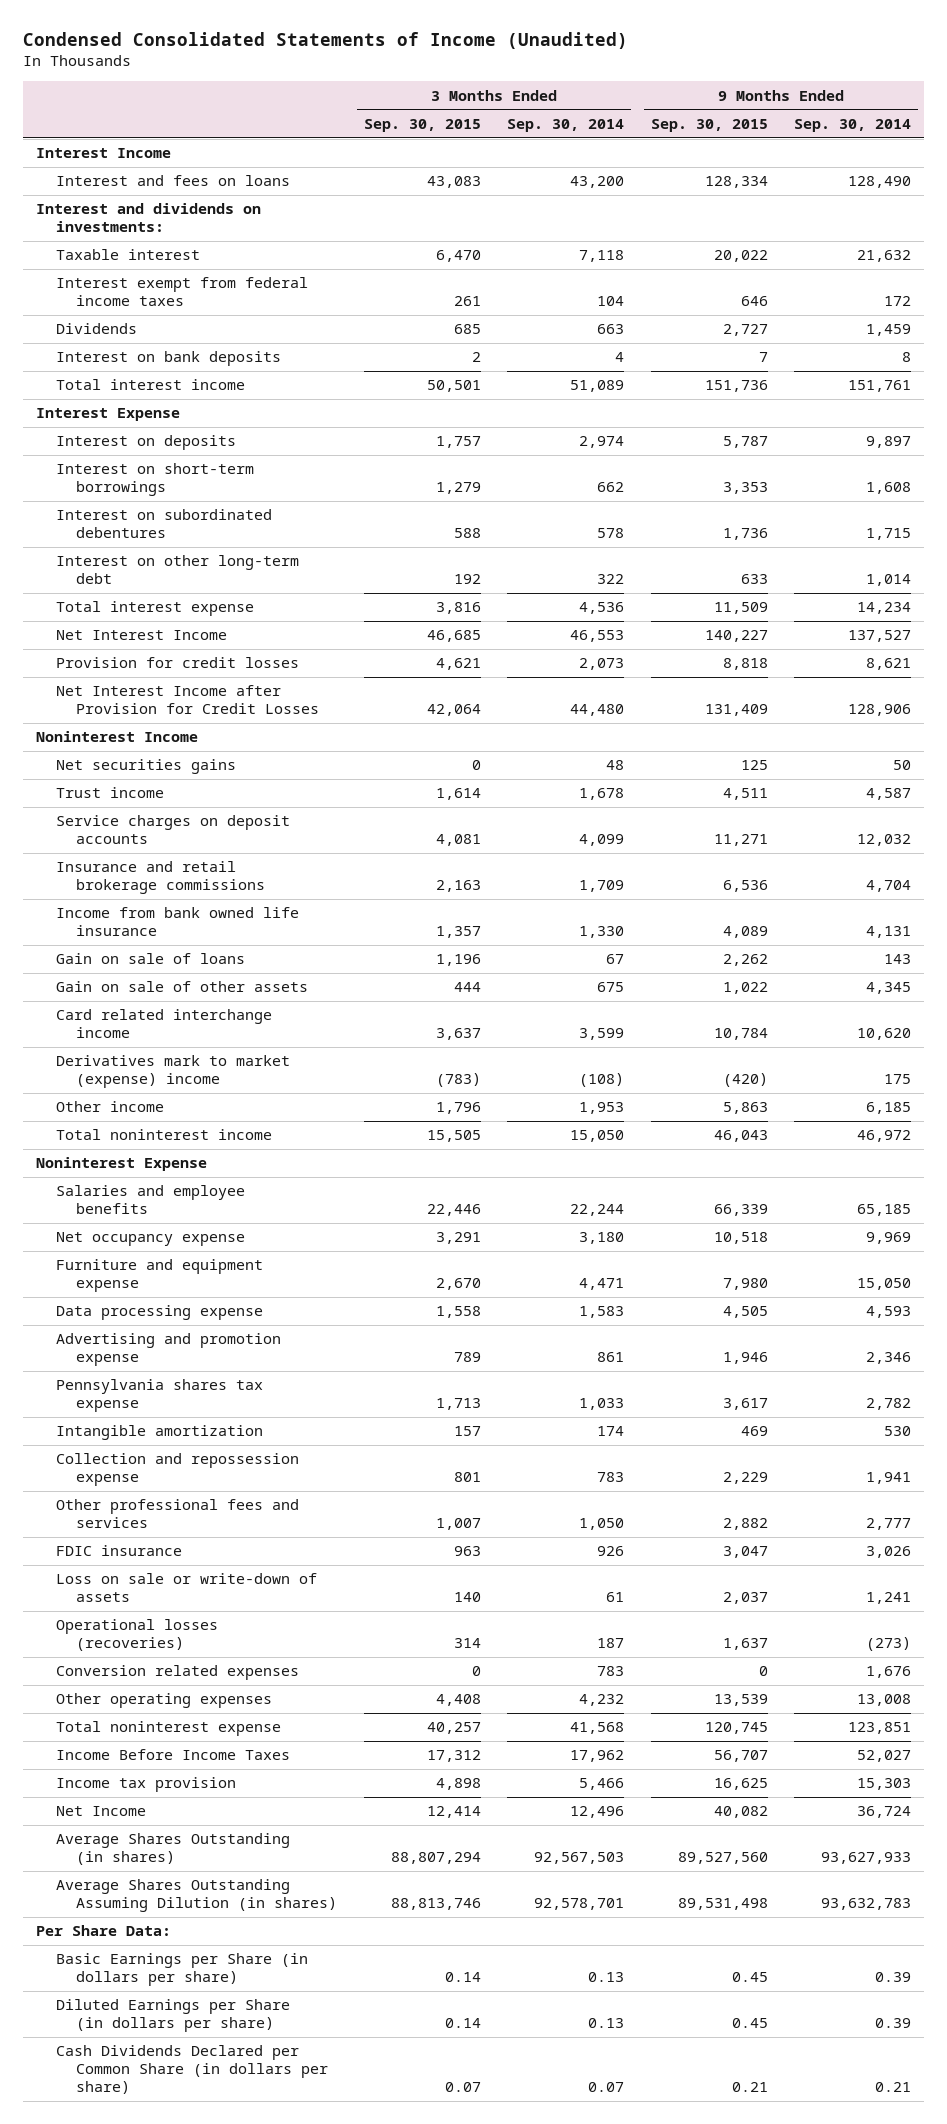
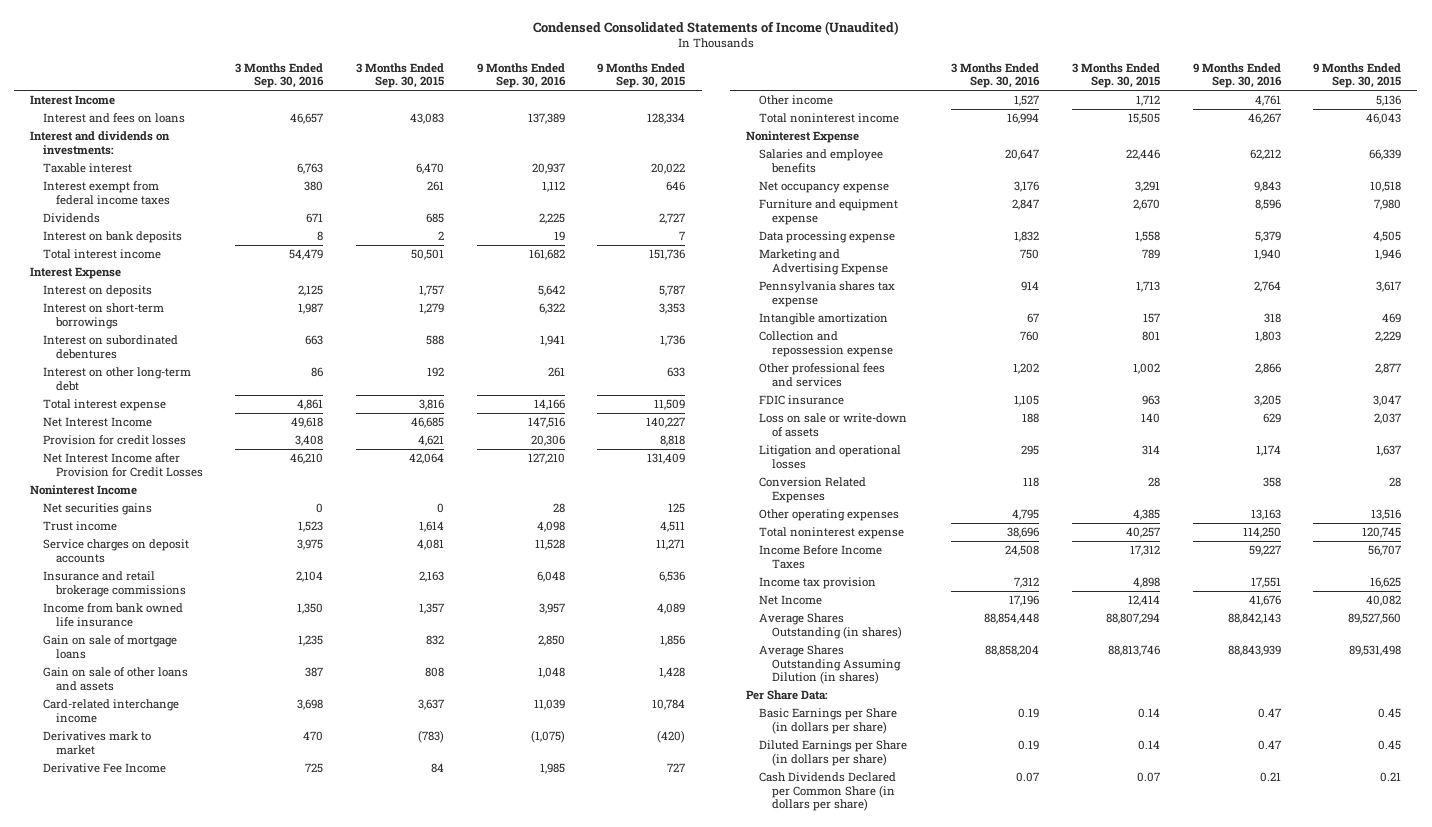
- | 3 Months Ended Sep. 30, 2015 | 3 Months Ended Sep. 30, 2014 | 9 Months Ended Sep. 30, 2015 | 9 Months Ended Sep. 30, 2014
+ | 3 Months Ended Sep. 30, 2016 | 3 Months Ended Sep. 30, 2015 | 9 Months Ended Sep. 30, 2016 | 9 Months Ended Sep. 30, 2015
- Gain on sale of loans | 1,196 | 67 | 2,262 | 143
- Gain on sale of other assets | 444 | 675 | 1,022 | 4,345
- Card related interchange income | 3,637 | 3,599 | 10,784 | 10,620
- Derivatives mark to market (expense) income | (783) | (108) | (420) | 175
- Other income | 1,796 | 1,953 | 5,863 | 6,185
+ Gain on sale of mortgage loans | 1,235 | 832 | 2,850 | 1,856
+ Gain on sale of other loans and assets | 387 | 808 | 1,048 | 1,428
+ Card-related interchange income | 3,698 | 3,637 | 11,039 | 10,784
+ Derivatives mark to market | 470 | (783) | (1,075) | (420)
+ Derivative Fee Income | 725 | 84 | 1,985 | 727
+ Other income | 1,527 | 1,712 | 4,761 | 5,136
- Advertising and promotion expense | 789 | 861 | 1,946 | 2,346
+ Marketing and Advertising Expense | 750 | 789 | 1,940 | 1,946
- Other professional fees and services | 1,007 | 1,050 | 2,882 | 2,777
+ Other professional fees and services | 1,202 | 1,002 | 2,866 | 2,877
- Operational losses (recoveries) | 314 | 187 | 1,637 | (273)
- Conversion related expenses | 0 | 783 | 0 | 1,676
- Other operating expenses | 4,408 | 4,232 | 13,539 | 13,008
+ Litigation and operational losses | 295 | 314 | 1,174 | 1,637
+ Conversion Related Expenses | 118 | 28 | 358 | 28
+ Other operating expenses | 4,795 | 4,385 | 13,163 | 13,516

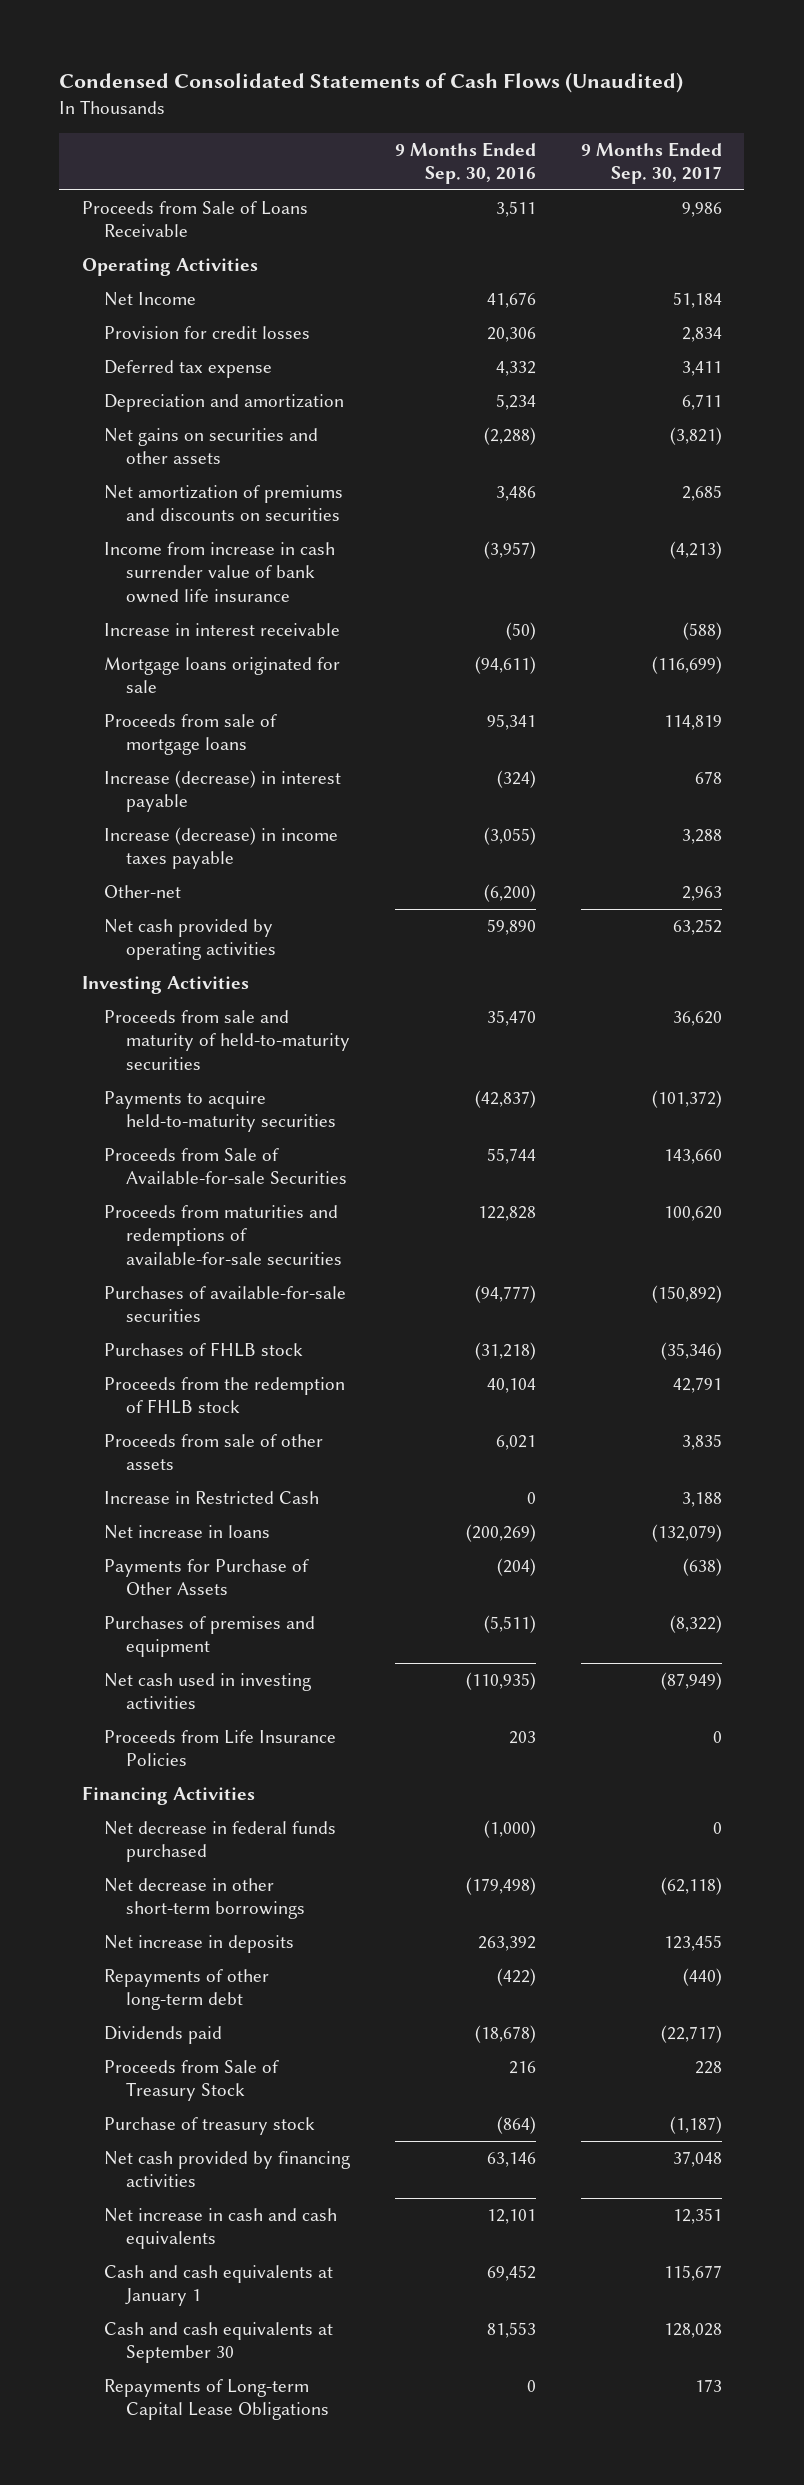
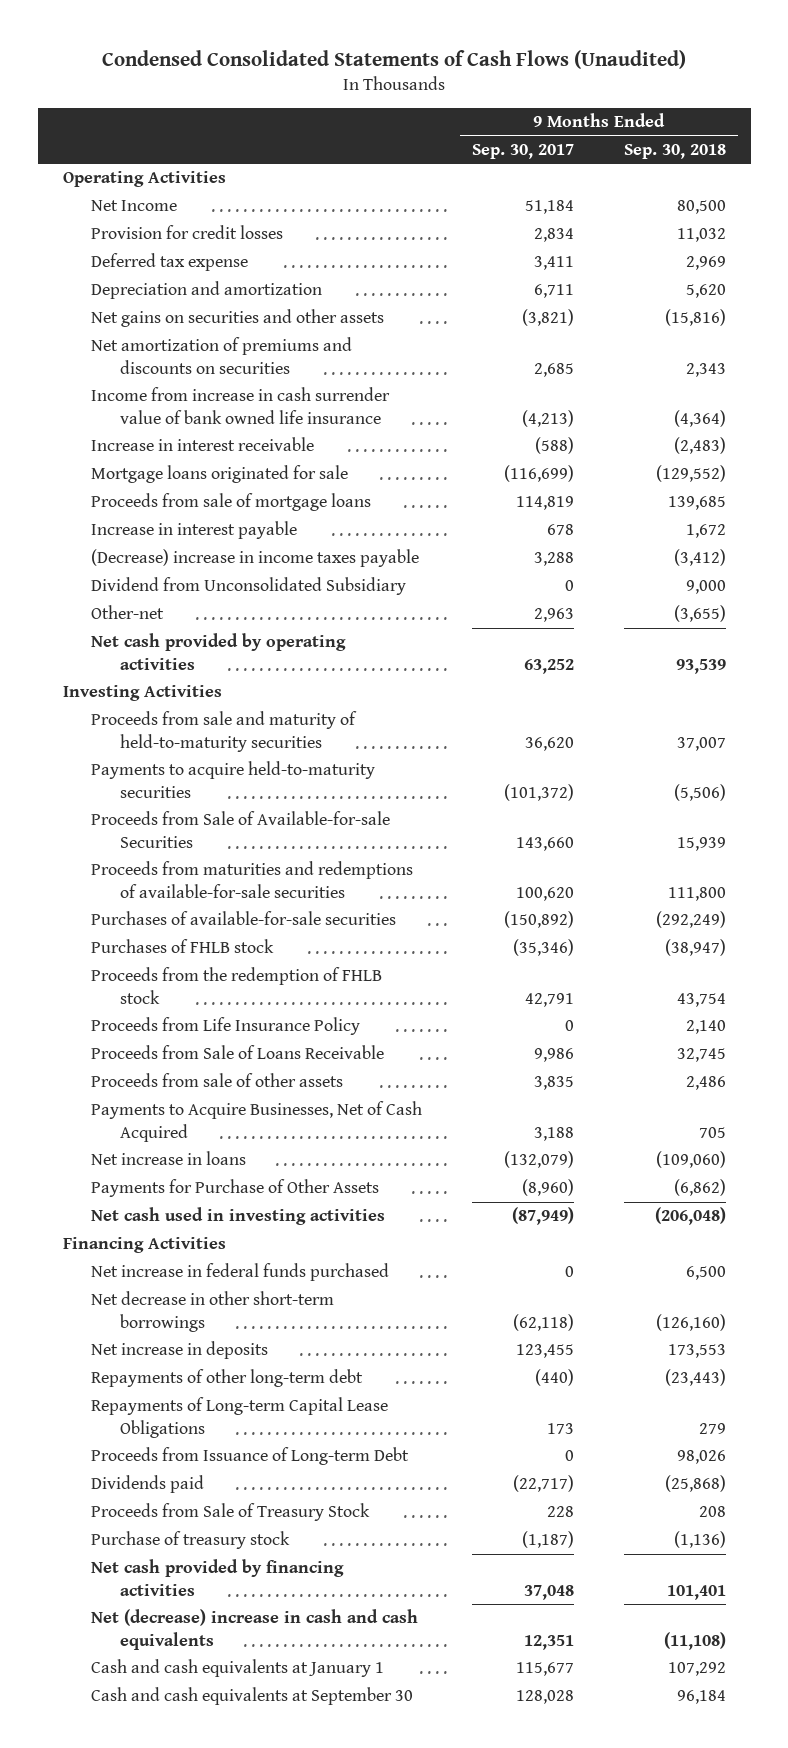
- | 9 Months Ended Sep. 30, 2016 | 9 Months Ended Sep. 30, 2017
+ | 9 Months Ended Sep. 30, 2017 | 9 Months Ended Sep. 30, 2018
- Increase (decrease) in interest payable | (324) | 678
- Increase (decrease) in income taxes payable | (3,055) | 3,288
+ Increase in interest payable | 678 | 1,672
+ (Decrease) increase in income taxes payable | 3,288 | (3,412)
+ Dividend from Unconsolidated Subsidiary | 0 | 9,000
+ Proceeds from Life Insurance Policy | 0 | 2,140
moved down: Proceeds from Sale of Loans Receivable | 9,986 | 32,745
- Increase in Restricted Cash | 0 | 3,188
+ Payments to Acquire Businesses, Net of Cash Acquired | 3,188 | 705
- Payments for Purchase of Other Assets | (204) | (638)
- Purchases of premises and equipment | (5,511) | (8,322)
+ Payments for Purchase of Other Assets | (8,960) | (6,862)
- Proceeds from Life Insurance Policies | 203 | 0
- Net decrease in federal funds purchased | (1,000) | 0
+ Net increase in federal funds purchased | 0 | 6,500
moved up: Repayments of Long-term Capital Lease Obligations | 173 | 279
+ Proceeds from Issuance of Long-term Debt | 0 | 98,026
- Net increase in cash and cash equivalents | 12,101 | 12,351
+ Net (decrease) increase in cash and cash equivalents | 12,351 | (11,108)

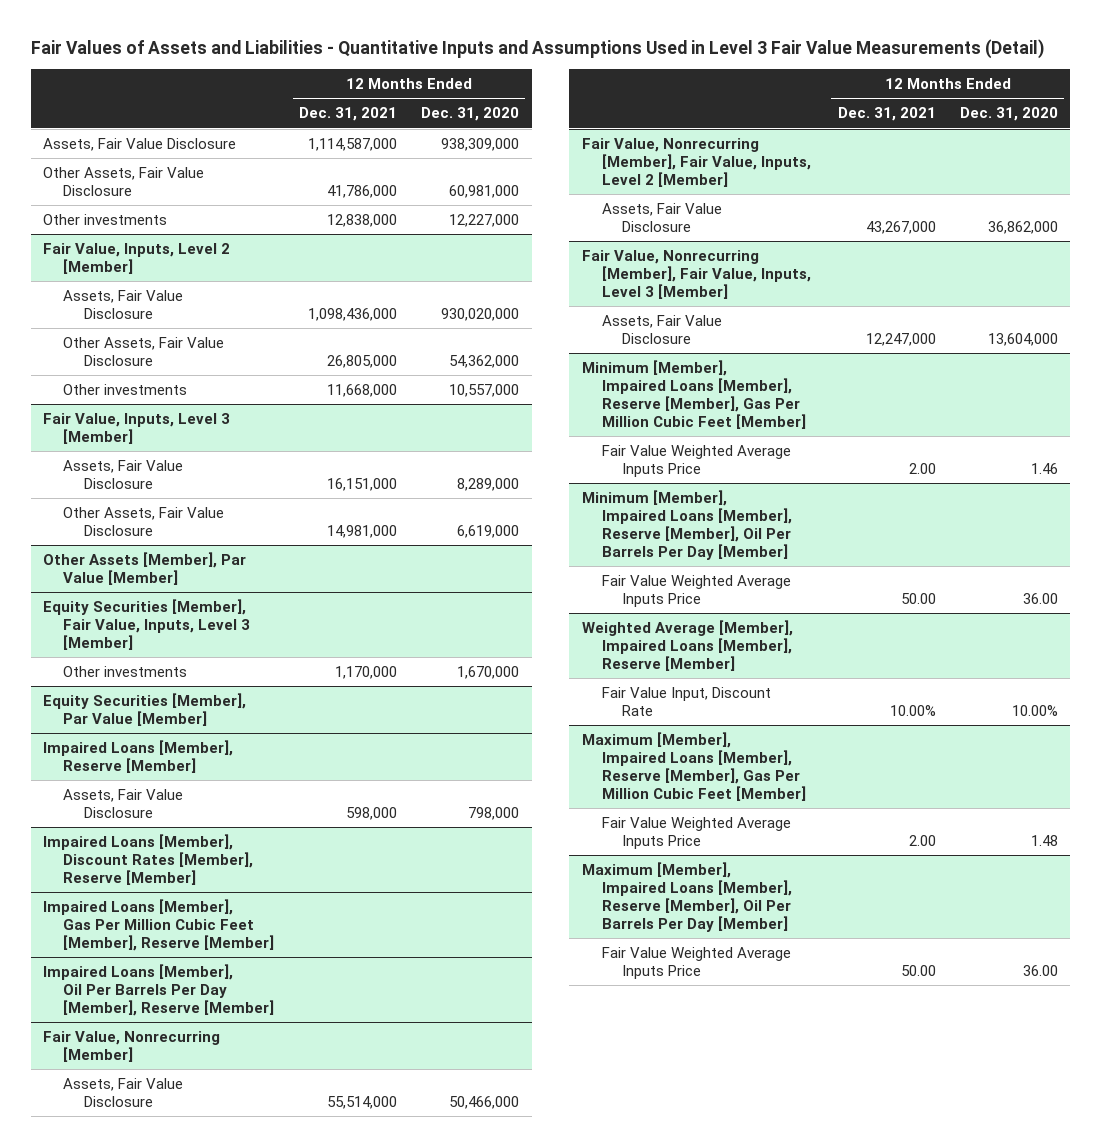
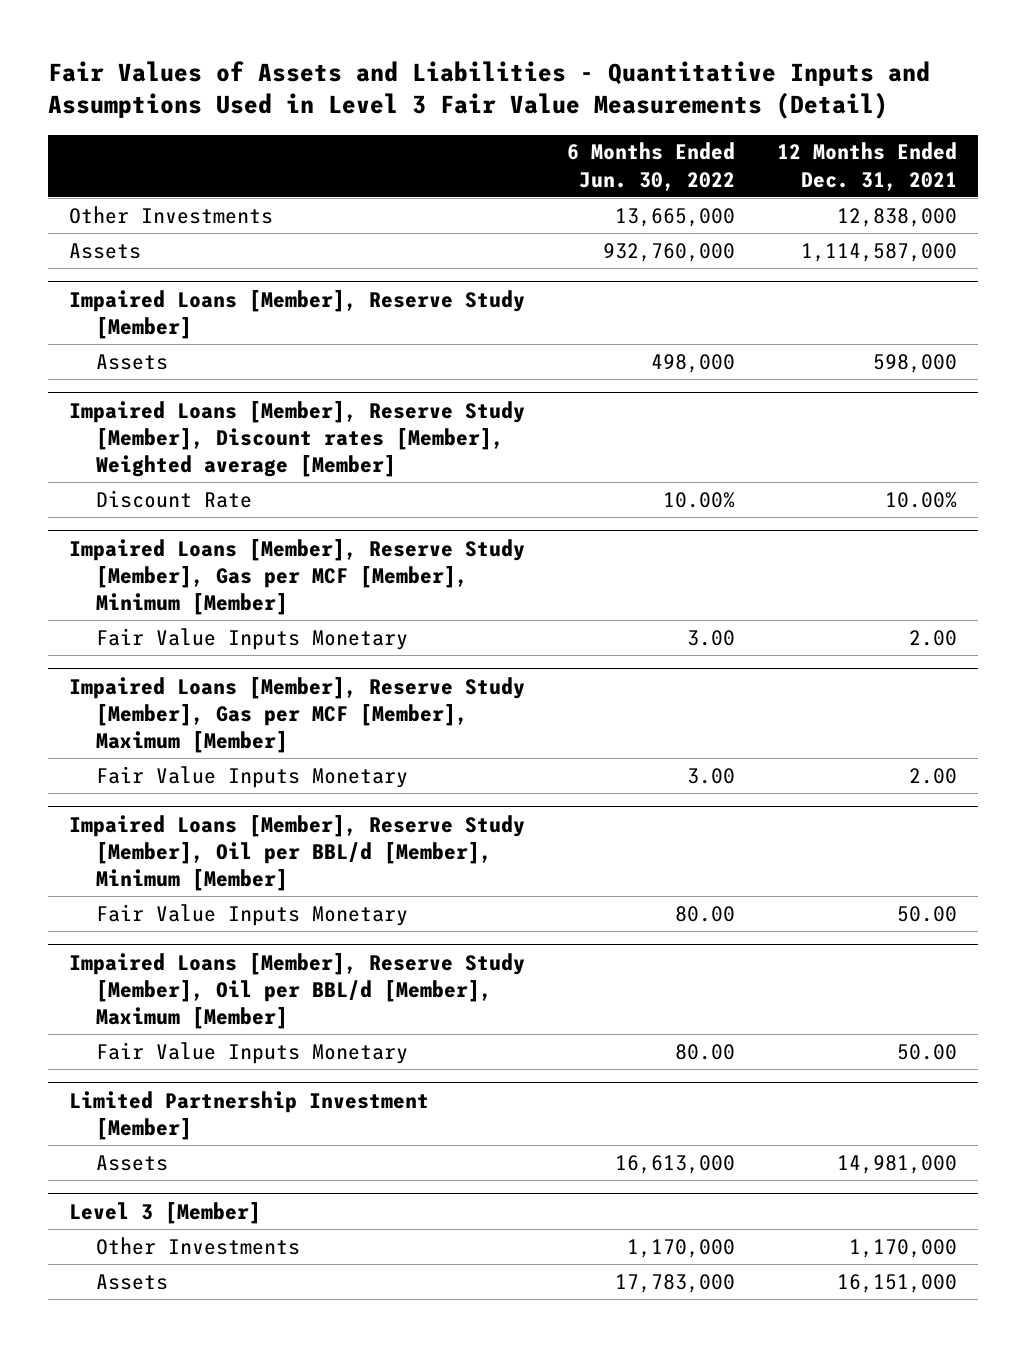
- | 12 Months Ended Dec. 31, 2021 | 12 Months Ended Dec. 31, 2020
+ | 6 Months Ended Jun. 30, 2022 | 12 Months Ended Dec. 31, 2021
- Assets, Fair Value Disclosure | 1,114,587,000 | 938,309,000
- Other Assets, Fair Value Disclosure | 41,786,000 | 60,981,000
- Other investments | 12,838,000 | 12,227,000
- Fair Value, Inputs, Level 2 [Member]
- Assets, Fair Value Disclosure | 1,098,436,000 | 930,020,000
- Other Assets, Fair Value Disclosure | 26,805,000 | 54,362,000
- Other investments | 11,668,000 | 10,557,000
- Fair Value, Inputs, Level 3 [Member]
- Assets, Fair Value Disclosure | 16,151,000 | 8,289,000
- Other Assets, Fair Value Disclosure | 14,981,000 | 6,619,000
- Other Assets [Member], Par Value [Member]
- Equity Securities [Member], Fair Value, Inputs, Level 3 [Member]
- Other investments | 1,170,000 | 1,670,000
- Equity Securities [Member], Par Value [Member]
- Impaired Loans [Member], Reserve [Member]
- Assets, Fair Value Disclosure | 598,000 | 798,000
- Impaired Loans [Member], Discount Rates [Member], Reserve [Member]
- Impaired Loans [Member], Gas Per Million Cubic Feet [Member], Reserve [Member]
- Impaired Loans [Member], Oil Per Barrels Per Day [Member], Reserve [Member]
- Fair Value, Nonrecurring [Member]
- Assets, Fair Value Disclosure | 55,514,000 | 50,466,000
- Fair Value, Nonrecurring [Member], Fair Value, Inputs, Level 2 [Member]
- Assets, Fair Value Disclosure | 43,267,000 | 36,862,000
- Fair Value, Nonrecurring [Member], Fair Value, Inputs, Level 3 [Member]
- Assets, Fair Value Disclosure | 12,247,000 | 13,604,000
- Minimum [Member], Impaired Loans [Member], Reserve [Member], Gas Per Million Cubic Feet [Member]
- Fair Value Weighted Average Inputs Price | 2.00 | 1.46
- Minimum [Member], Impaired Loans [Member], Reserve [Member], Oil Per Barrels Per Day [Member]
- Fair Value Weighted Average Inputs Price | 50.00 | 36.00
- Weighted Average [Member], Impaired Loans [Member], Reserve [Member]
- Fair Value Input, Discount Rate | 10.00% | 10.00%
- Maximum [Member], Impaired Loans [Member], Reserve [Member], Gas Per Million Cubic Feet [Member]
- Fair Value Weighted Average Inputs Price | 2.00 | 1.48
- Maximum [Member], Impaired Loans [Member], Reserve [Member], Oil Per Barrels Per Day [Member]
- Fair Value Weighted Average Inputs Price | 50.00 | 36.00
+ Other Investments | 13,665,000 | 12,838,000
+ Assets | 932,760,000 | 1,114,587,000
+ Impaired Loans [Member], Reserve Study [Member]
+ Assets | 498,000 | 598,000
+ Impaired Loans [Member], Reserve Study [Member], Discount rates [Member], Weighted average [Member]
+ Discount Rate | 10.00% | 10.00%
+ Impaired Loans [Member], Reserve Study [Member], Gas per MCF [Member], Minimum [Member]
+ Fair Value Inputs Monetary | 3.00 | 2.00
+ Impaired Loans [Member], Reserve Study [Member], Gas per MCF [Member], Maximum [Member]
+ Fair Value Inputs Monetary | 3.00 | 2.00
+ Impaired Loans [Member], Reserve Study [Member], Oil per BBL/d [Member], Minimum [Member]
+ Fair Value Inputs Monetary | 80.00 | 50.00
+ Impaired Loans [Member], Reserve Study [Member], Oil per BBL/d [Member], Maximum [Member]
+ Fair Value Inputs Monetary | 80.00 | 50.00
+ Limited Partnership Investment [Member]
+ Assets | 16,613,000 | 14,981,000
+ Level 3 [Member]
+ Other Investments | 1,170,000 | 1,170,000
+ Assets | 17,783,000 | 16,151,000

